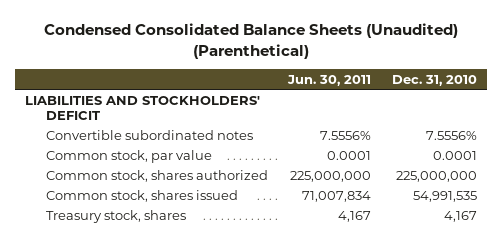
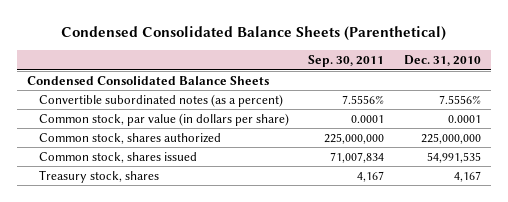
- Condensed Consolidated Balance Sheets (Unaudited) (Parenthetical)
+ Condensed Consolidated Balance Sheets (Parenthetical)
- | Jun. 30, 2011 | Dec. 31, 2010
+ | Sep. 30, 2011 | Dec. 31, 2010
- LIABILITIES AND STOCKHOLDERS' DEFICIT
- Convertible subordinated notes | 7.5556% | 7.5556%
- Common stock, par value | 0.0001 | 0.0001
+ Condensed Consolidated Balance Sheets
+ Convertible subordinated notes (as a percent) | 7.5556% | 7.5556%
+ Common stock, par value (in dollars per share) | 0.0001 | 0.0001

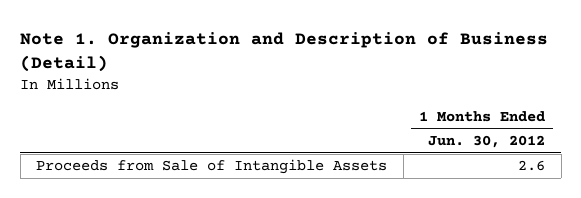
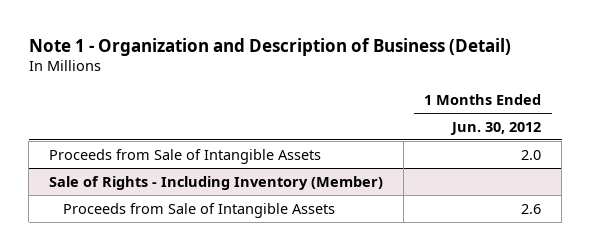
- Note 1. Organization and Description of Business (Detail)
+ Note 1 - Organization and Description of Business (Detail)
+ Proceeds from Sale of Intangible Assets | 2.0
+ Sale of Rights - Including Inventory (Member)

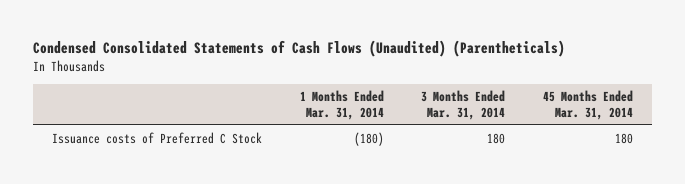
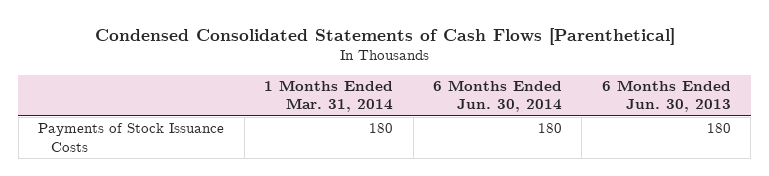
- Condensed Consolidated Statements of Cash Flows (Unaudited) (Parentheticals)
+ Condensed Consolidated Statements of Cash Flows [Parenthetical]
- | 1 Months Ended Mar. 31, 2014 | 3 Months Ended Mar. 31, 2014 | 45 Months Ended Mar. 31, 2014
+ | 1 Months Ended Mar. 31, 2014 | 6 Months Ended Jun. 30, 2014 | 6 Months Ended Jun. 30, 2013
- Issuance costs of Preferred C Stock | (180) | 180 | 180
+ Payments of Stock Issuance Costs | 180 | 180 | 180

